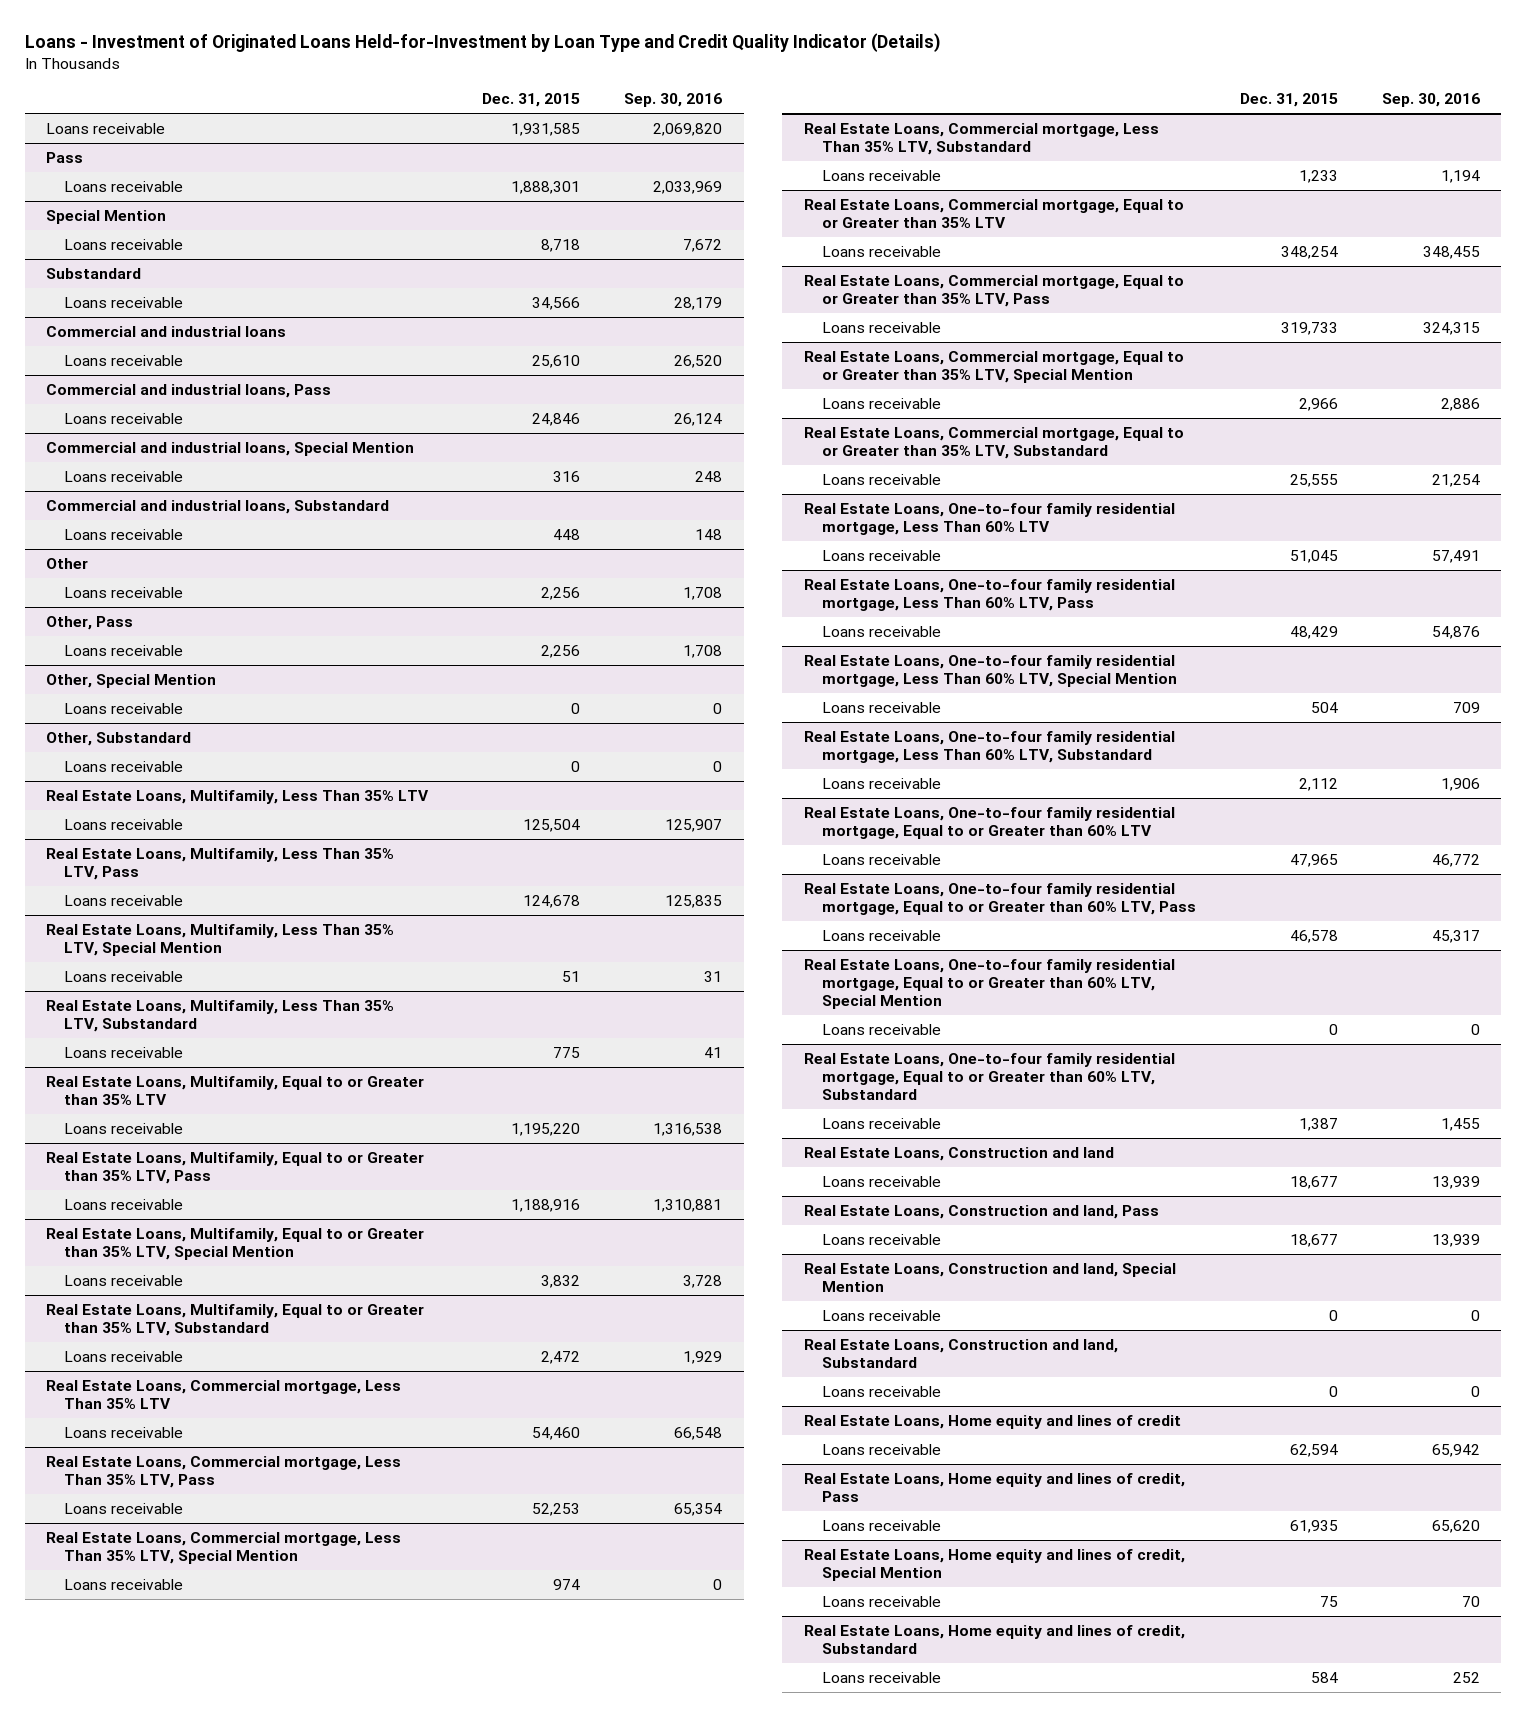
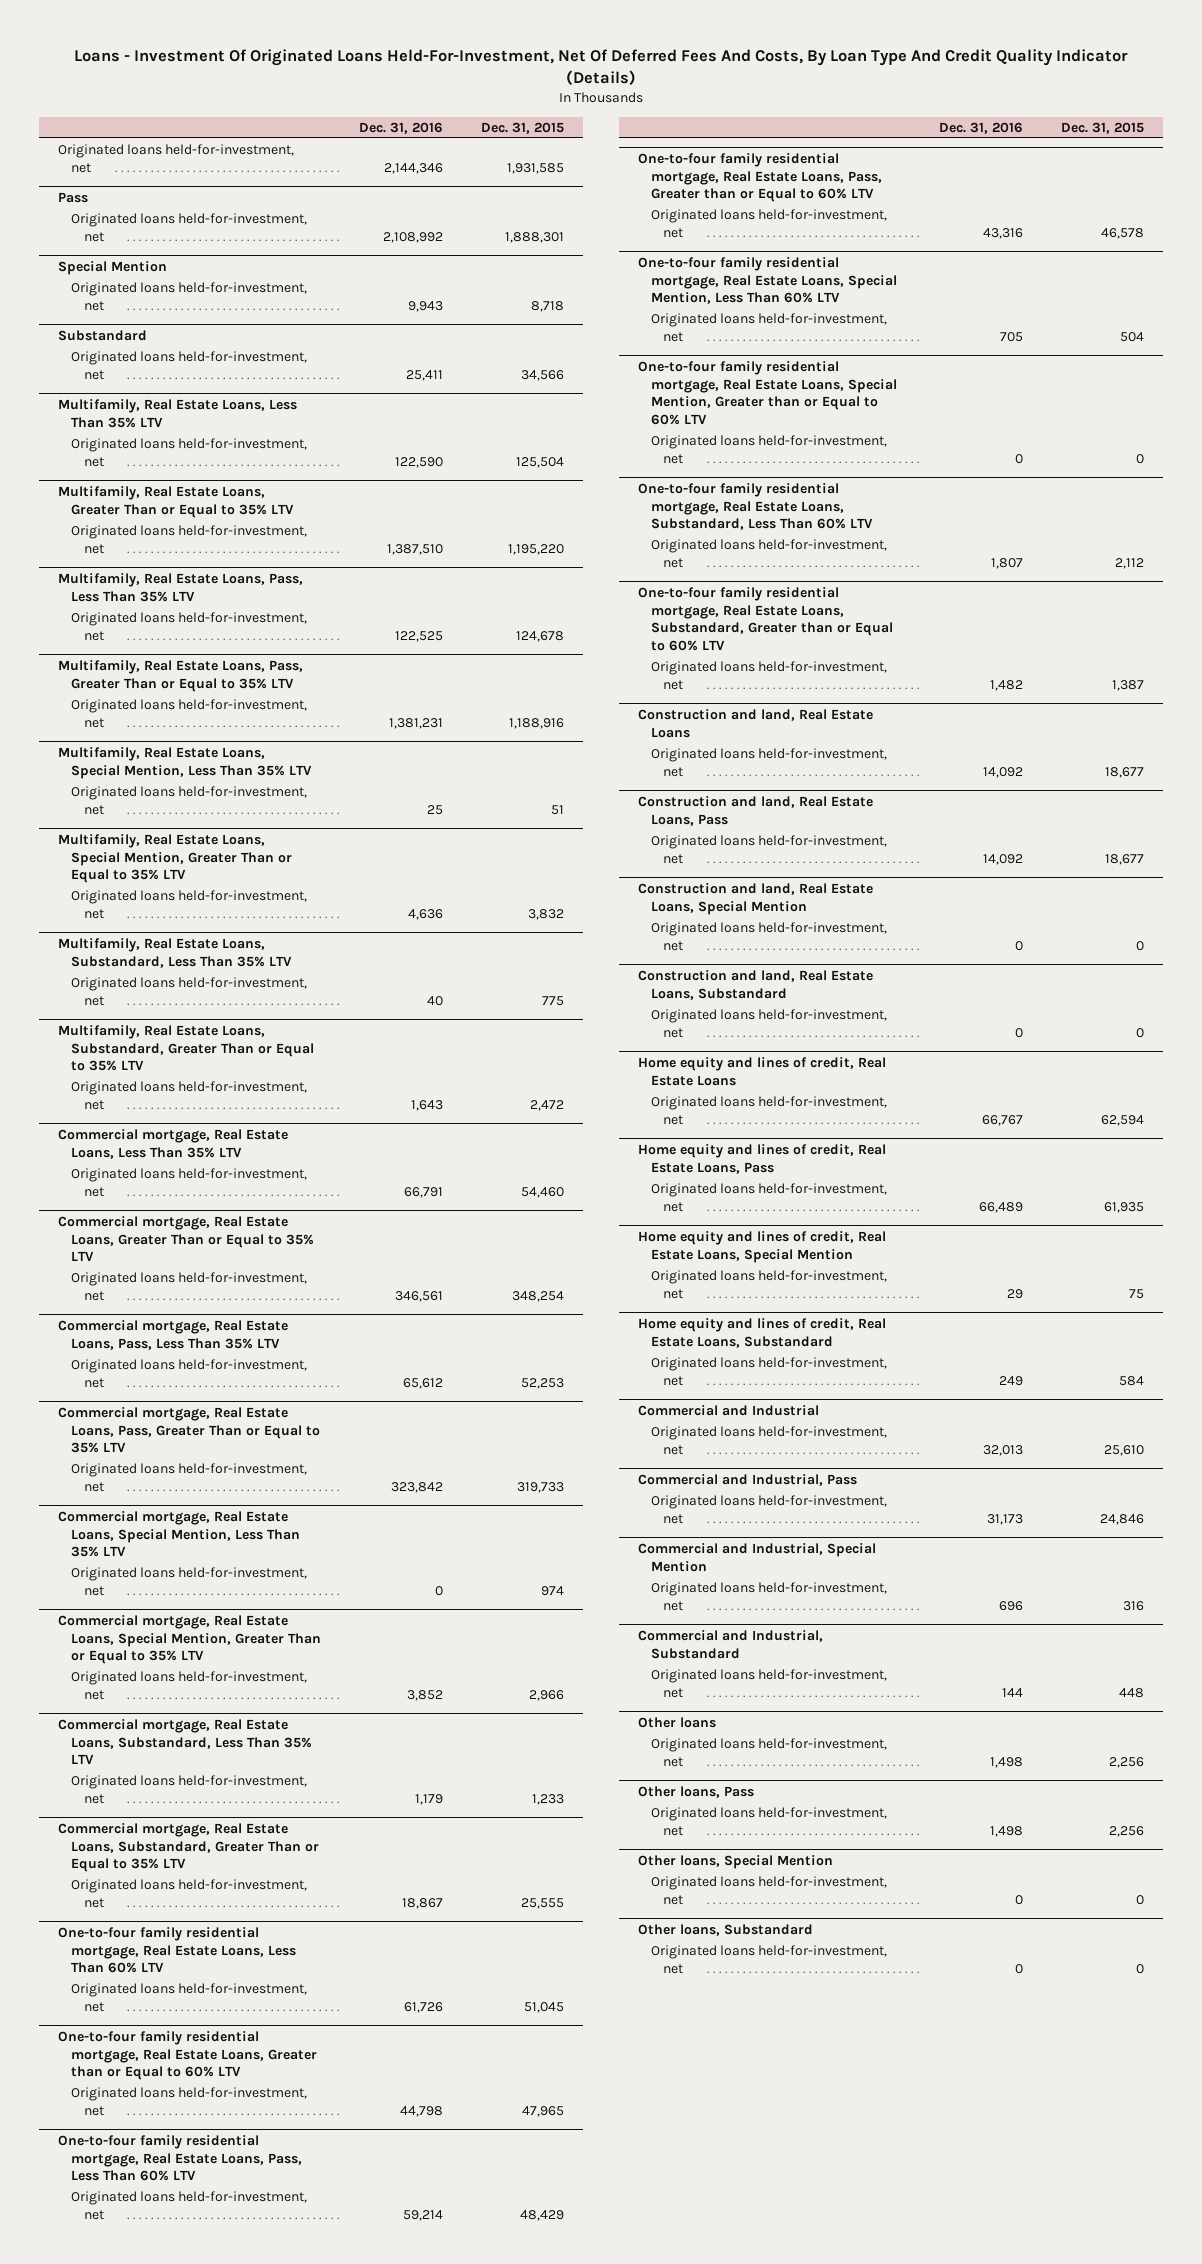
- Loans - Investment of Originated Loans Held-for-Investment by Loan Type and Credit Quality Indicator (Details)
+ Loans - Investment Of Originated Loans Held-For-Investment, Net Of Deferred Fees And Costs, By Loan Type And Credit Quality Indicator (Details)
- | Dec. 31, 2015 | Sep. 30, 2016
+ | Dec. 31, 2016 | Dec. 31, 2015
- Loans receivable | 1,931,585 | 2,069,820
+ Originated loans held-for-investment, net | 2,144,346 | 1,931,585
@ Pass
- Loans receivable | 1,888,301 | 2,033,969
+ Originated loans held-for-investment, net | 2,108,992 | 1,888,301
@ Special Mention
- Loans receivable | 8,718 | 7,672
+ Originated loans held-for-investment, net | 9,943 | 8,718
@ Substandard
- Loans receivable | 34,566 | 28,179
- Commercial and industrial loans
- Loans receivable | 25,610 | 26,520
- Commercial and industrial loans, Pass
- Loans receivable | 24,846 | 26,124
- Commercial and industrial loans, Special Mention
- Loans receivable | 316 | 248
- Commercial and industrial loans, Substandard
- Loans receivable | 448 | 148
- Other
- Loans receivable | 2,256 | 1,708
- Other, Pass
- Loans receivable | 2,256 | 1,708
- Other, Special Mention
- Loans receivable | 0 | 0
- Other, Substandard
- Loans receivable | 0 | 0
- Real Estate Loans, Multifamily, Less Than 35% LTV
- Loans receivable | 125,504 | 125,907
- Real Estate Loans, Multifamily, Less Than 35% LTV, Pass
- Loans receivable | 124,678 | 125,835
- Real Estate Loans, Multifamily, Less Than 35% LTV, Special Mention
- Loans receivable | 51 | 31
- Real Estate Loans, Multifamily, Less Than 35% LTV, Substandard
- Loans receivable | 775 | 41
- Real Estate Loans, Multifamily, Equal to or Greater than 35% LTV
- Loans receivable | 1,195,220 | 1,316,538
- Real Estate Loans, Multifamily, Equal to or Greater than 35% LTV, Pass
- Loans receivable | 1,188,916 | 1,310,881
- Real Estate Loans, Multifamily, Equal to or Greater than 35% LTV, Special Mention
- Loans receivable | 3,832 | 3,728
- Real Estate Loans, Multifamily, Equal to or Greater than 35% LTV, Substandard
- Loans receivable | 2,472 | 1,929
- Real Estate Loans, Commercial mortgage, Less Than 35% LTV
- Loans receivable | 54,460 | 66,548
- Real Estate Loans, Commercial mortgage, Less Than 35% LTV, Pass
- Loans receivable | 52,253 | 65,354
- Real Estate Loans, Commercial mortgage, Less Than 35% LTV, Special Mention
- Loans receivable | 974 | 0
- Real Estate Loans, Commercial mortgage, Less Than 35% LTV, Substandard
- Loans receivable | 1,233 | 1,194
- Real Estate Loans, Commercial mortgage, Equal to or Greater than 35% LTV
- Loans receivable | 348,254 | 348,455
- Real Estate Loans, Commercial mortgage, Equal to or Greater than 35% LTV, Pass
- Loans receivable | 319,733 | 324,315
- Real Estate Loans, Commercial mortgage, Equal to or Greater than 35% LTV, Special Mention
- Loans receivable | 2,966 | 2,886
- Real Estate Loans, Commercial mortgage, Equal to or Greater than 35% LTV, Substandard
- Loans receivable | 25,555 | 21,254
- Real Estate Loans, One-to-four family residential mortgage, Less Than 60% LTV
- Loans receivable | 51,045 | 57,491
- Real Estate Loans, One-to-four family residential mortgage, Less Than 60% LTV, Pass
- Loans receivable | 48,429 | 54,876
- Real Estate Loans, One-to-four family residential mortgage, Less Than 60% LTV, Special Mention
- Loans receivable | 504 | 709
- Real Estate Loans, One-to-four family residential mortgage, Less Than 60% LTV, Substandard
- Loans receivable | 2,112 | 1,906
- Real Estate Loans, One-to-four family residential mortgage, Equal to or Greater than 60% LTV
- Loans receivable | 47,965 | 46,772
- Real Estate Loans, One-to-four family residential mortgage, Equal to or Greater than 60% LTV, Pass
- Loans receivable | 46,578 | 45,317
- Real Estate Loans, One-to-four family residential mortgage, Equal to or Greater than 60% LTV, Special Mention
- Loans receivable | 0 | 0
- Real Estate Loans, One-to-four family residential mortgage, Equal to or Greater than 60% LTV, Substandard
- Loans receivable | 1,387 | 1,455
- Real Estate Loans, Construction and land
- Loans receivable | 18,677 | 13,939
- Real Estate Loans, Construction and land, Pass
- Loans receivable | 18,677 | 13,939
- Real Estate Loans, Construction and land, Special Mention
- Loans receivable | 0 | 0
- Real Estate Loans, Construction and land, Substandard
- Loans receivable | 0 | 0
- Real Estate Loans, Home equity and lines of credit
- Loans receivable | 62,594 | 65,942
- Real Estate Loans, Home equity and lines of credit, Pass
- Loans receivable | 61,935 | 65,620
- Real Estate Loans, Home equity and lines of credit, Special Mention
- Loans receivable | 75 | 70
- Real Estate Loans, Home equity and lines of credit, Substandard
- Loans receivable | 584 | 252
@ Substandard
+ Originated loans held-for-investment, net | 25,411 | 34,566
+ Multifamily, Real Estate Loans, Less Than 35% LTV
+ Originated loans held-for-investment, net | 122,590 | 125,504
+ Multifamily, Real Estate Loans, Greater Than or Equal to 35% LTV
+ Originated loans held-for-investment, net | 1,387,510 | 1,195,220
+ Multifamily, Real Estate Loans, Pass, Less Than 35% LTV
+ Originated loans held-for-investment, net | 122,525 | 124,678
+ Multifamily, Real Estate Loans, Pass, Greater Than or Equal to 35% LTV
+ Originated loans held-for-investment, net | 1,381,231 | 1,188,916
+ Multifamily, Real Estate Loans, Special Mention, Less Than 35% LTV
+ Originated loans held-for-investment, net | 25 | 51
+ Multifamily, Real Estate Loans, Special Mention, Greater Than or Equal to 35% LTV
+ Originated loans held-for-investment, net | 4,636 | 3,832
+ Multifamily, Real Estate Loans, Substandard, Less Than 35% LTV
+ Originated loans held-for-investment, net | 40 | 775
+ Multifamily, Real Estate Loans, Substandard, Greater Than or Equal to 35% LTV
+ Originated loans held-for-investment, net | 1,643 | 2,472
+ Commercial mortgage, Real Estate Loans, Less Than 35% LTV
+ Originated loans held-for-investment, net | 66,791 | 54,460
+ Commercial mortgage, Real Estate Loans, Greater Than or Equal to 35% LTV
+ Originated loans held-for-investment, net | 346,561 | 348,254
+ Commercial mortgage, Real Estate Loans, Pass, Less Than 35% LTV
+ Originated loans held-for-investment, net | 65,612 | 52,253
+ Commercial mortgage, Real Estate Loans, Pass, Greater Than or Equal to 35% LTV
+ Originated loans held-for-investment, net | 323,842 | 319,733
+ Commercial mortgage, Real Estate Loans, Special Mention, Less Than 35% LTV
+ Originated loans held-for-investment, net | 0 | 974
+ Commercial mortgage, Real Estate Loans, Special Mention, Greater Than or Equal to 35% LTV
+ Originated loans held-for-investment, net | 3,852 | 2,966
+ Commercial mortgage, Real Estate Loans, Substandard, Less Than 35% LTV
+ Originated loans held-for-investment, net | 1,179 | 1,233
+ Commercial mortgage, Real Estate Loans, Substandard, Greater Than or Equal to 35% LTV
+ Originated loans held-for-investment, net | 18,867 | 25,555
+ One-to-four family residential mortgage, Real Estate Loans, Less Than 60% LTV
+ Originated loans held-for-investment, net | 61,726 | 51,045
+ One-to-four family residential mortgage, Real Estate Loans, Greater than or Equal to 60% LTV
+ Originated loans held-for-investment, net | 44,798 | 47,965
+ One-to-four family residential mortgage, Real Estate Loans, Pass, Less Than 60% LTV
+ Originated loans held-for-investment, net | 59,214 | 48,429
+ One-to-four family residential mortgage, Real Estate Loans, Pass, Greater than or Equal to 60% LTV
+ Originated loans held-for-investment, net | 43,316 | 46,578
+ One-to-four family residential mortgage, Real Estate Loans, Special Mention, Less Than 60% LTV
+ Originated loans held-for-investment, net | 705 | 504
+ One-to-four family residential mortgage, Real Estate Loans, Special Mention, Greater than or Equal to 60% LTV
+ Originated loans held-for-investment, net | 0 | 0
+ One-to-four family residential mortgage, Real Estate Loans, Substandard, Less Than 60% LTV
+ Originated loans held-for-investment, net | 1,807 | 2,112
+ One-to-four family residential mortgage, Real Estate Loans, Substandard, Greater than or Equal to 60% LTV
+ Originated loans held-for-investment, net | 1,482 | 1,387
+ Construction and land, Real Estate Loans
+ Originated loans held-for-investment, net | 14,092 | 18,677
+ Construction and land, Real Estate Loans, Pass
+ Originated loans held-for-investment, net | 14,092 | 18,677
+ Construction and land, Real Estate Loans, Special Mention
+ Originated loans held-for-investment, net | 0 | 0
+ Construction and land, Real Estate Loans, Substandard
+ Originated loans held-for-investment, net | 0 | 0
+ Home equity and lines of credit, Real Estate Loans
+ Originated loans held-for-investment, net | 66,767 | 62,594
+ Home equity and lines of credit, Real Estate Loans, Pass
+ Originated loans held-for-investment, net | 66,489 | 61,935
+ Home equity and lines of credit, Real Estate Loans, Special Mention
+ Originated loans held-for-investment, net | 29 | 75
+ Home equity and lines of credit, Real Estate Loans, Substandard
+ Originated loans held-for-investment, net | 249 | 584
+ Commercial and Industrial
+ Originated loans held-for-investment, net | 32,013 | 25,610
+ Commercial and Industrial, Pass
+ Originated loans held-for-investment, net | 31,173 | 24,846
+ Commercial and Industrial, Special Mention
+ Originated loans held-for-investment, net | 696 | 316
+ Commercial and Industrial, Substandard
+ Originated loans held-for-investment, net | 144 | 448
+ Other loans
+ Originated loans held-for-investment, net | 1,498 | 2,256
+ Other loans, Pass
+ Originated loans held-for-investment, net | 1,498 | 2,256
+ Other loans, Special Mention
+ Originated loans held-for-investment, net | 0 | 0
+ Other loans, Substandard
+ Originated loans held-for-investment, net | 0 | 0

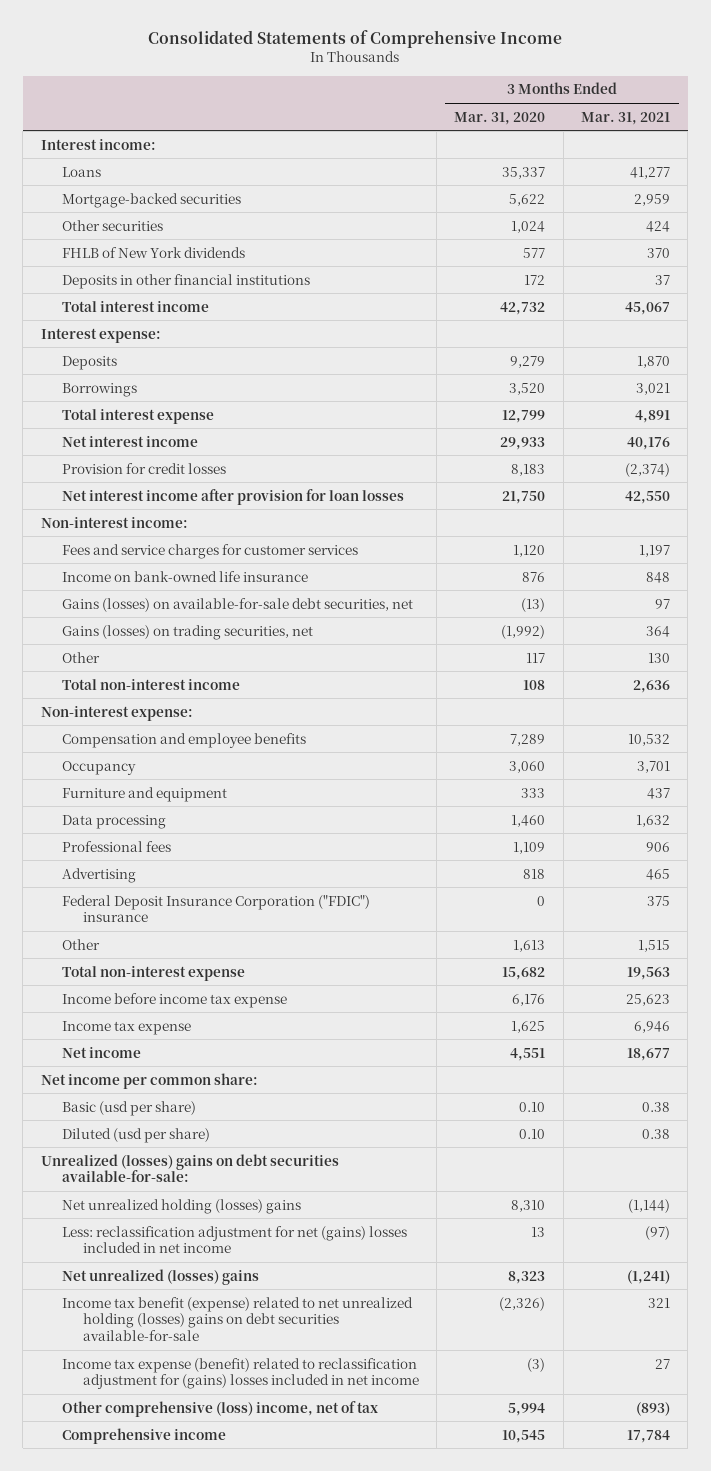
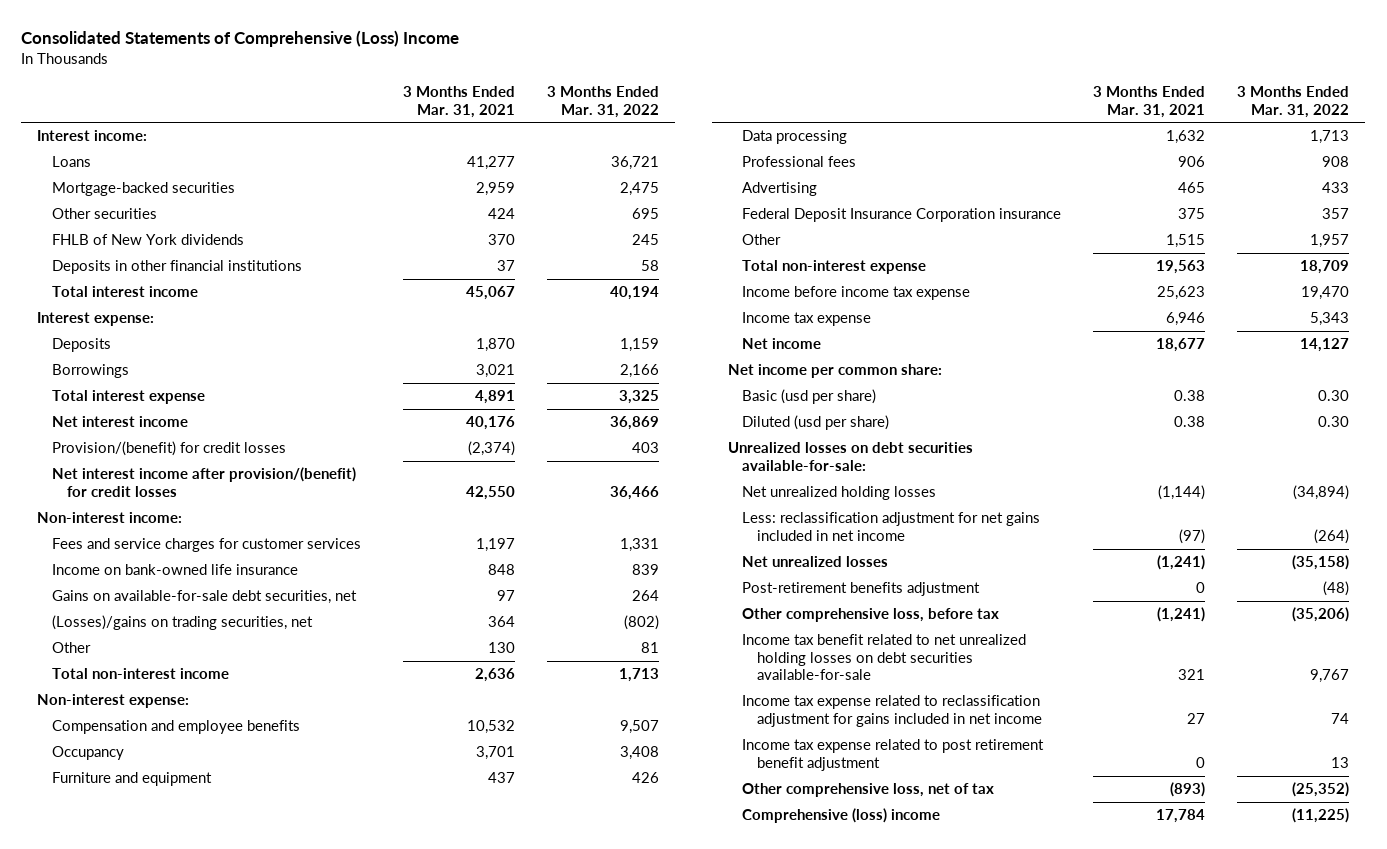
- Consolidated Statements of Comprehensive Income
+ Consolidated Statements of Comprehensive (Loss) Income
- | 3 Months Ended Mar. 31, 2020 | 3 Months Ended Mar. 31, 2021
+ | 3 Months Ended Mar. 31, 2021 | 3 Months Ended Mar. 31, 2022
- Provision for credit losses | 8,183 | (2,374)
- Net interest income after provision for loan losses | 21,750 | 42,550
+ Provision/(benefit) for credit losses | (2,374) | 403
+ Net interest income after provision/(benefit) for credit losses | 42,550 | 36,466
- Gains (losses) on available-for-sale debt securities, net | (13) | 97
- Gains (losses) on trading securities, net | (1,992) | 364
+ Gains on available-for-sale debt securities, net | 97 | 264
+ (Losses)/gains on trading securities, net | 364 | (802)
- Federal Deposit Insurance Corporation ("FDIC") insurance | 0 | 375
+ Federal Deposit Insurance Corporation insurance | 375 | 357
- Unrealized (losses) gains on debt securities available-for-sale:
- Net unrealized holding (losses) gains | 8,310 | (1,144)
- Less: reclassification adjustment for net (gains) losses included in net income | 13 | (97)
- Net unrealized (losses) gains | 8,323 | (1,241)
- Income tax benefit (expense) related to net unrealized holding (losses) gains on debt securities available-for-sale | (2,326) | 321
- Income tax expense (benefit) related to reclassification adjustment for (gains) losses included in net income | (3) | 27
- Other comprehensive (loss) income, net of tax | 5,994 | (893)
- Comprehensive income | 10,545 | 17,784
+ Unrealized losses on debt securities available-for-sale:
+ Net unrealized holding losses | (1,144) | (34,894)
+ Less: reclassification adjustment for net gains included in net income | (97) | (264)
+ Net unrealized losses | (1,241) | (35,158)
+ Post-retirement benefits adjustment | 0 | (48)
+ Other comprehensive loss, before tax | (1,241) | (35,206)
+ Income tax benefit related to net unrealized holding losses on debt securities available-for-sale | 321 | 9,767
+ Income tax expense related to reclassification adjustment for gains included in net income | 27 | 74
+ Income tax expense related to post retirement benefit adjustment | 0 | 13
+ Other comprehensive loss, net of tax | (893) | (25,352)
+ Comprehensive (loss) income | 17,784 | (11,225)

